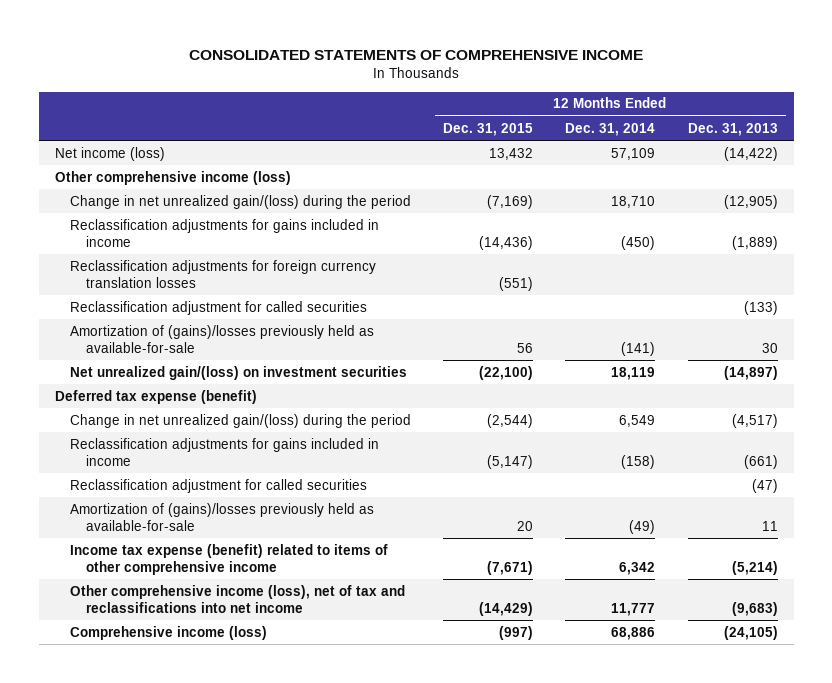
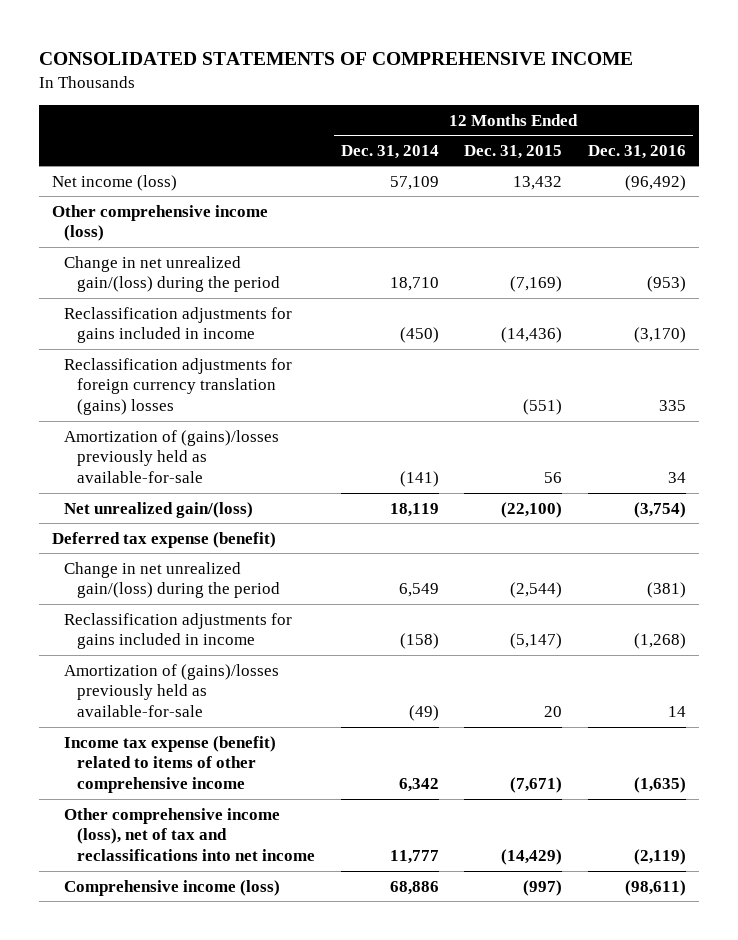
- | 12 Months Ended Dec. 31, 2015 | 12 Months Ended Dec. 31, 2014 | 12 Months Ended Dec. 31, 2013
+ | 12 Months Ended Dec. 31, 2014 | 12 Months Ended Dec. 31, 2015 | 12 Months Ended Dec. 31, 2016
- Reclassification adjustments for foreign currency translation losses | (551) | |
- Reclassification adjustment for called securities | | | (133)
+ Reclassification adjustments for foreign currency translation (gains) losses | | (551) | 335
- Net unrealized gain/(loss) on investment securities | (22,100) | 18,119 | (14,897)
+ Net unrealized gain/(loss) | 18,119 | (22,100) | (3,754)
- Reclassification adjustment for called securities | | | (47)

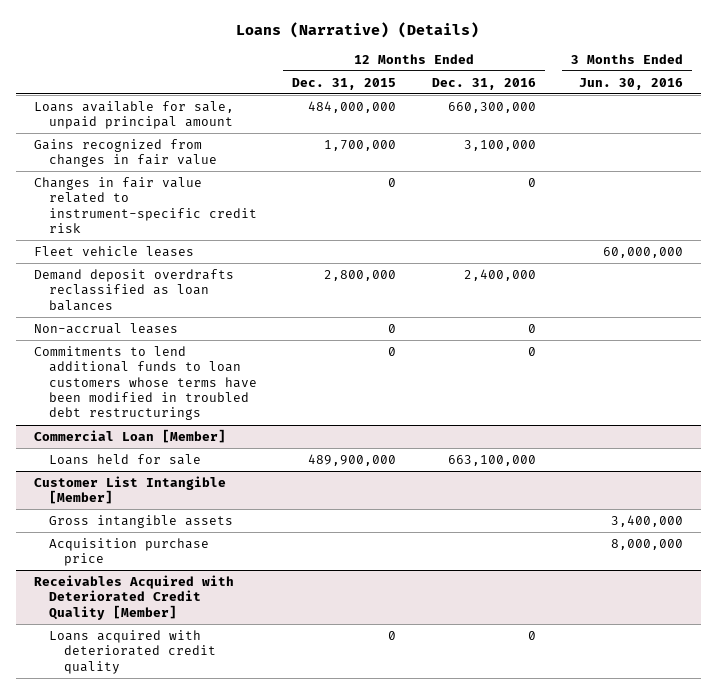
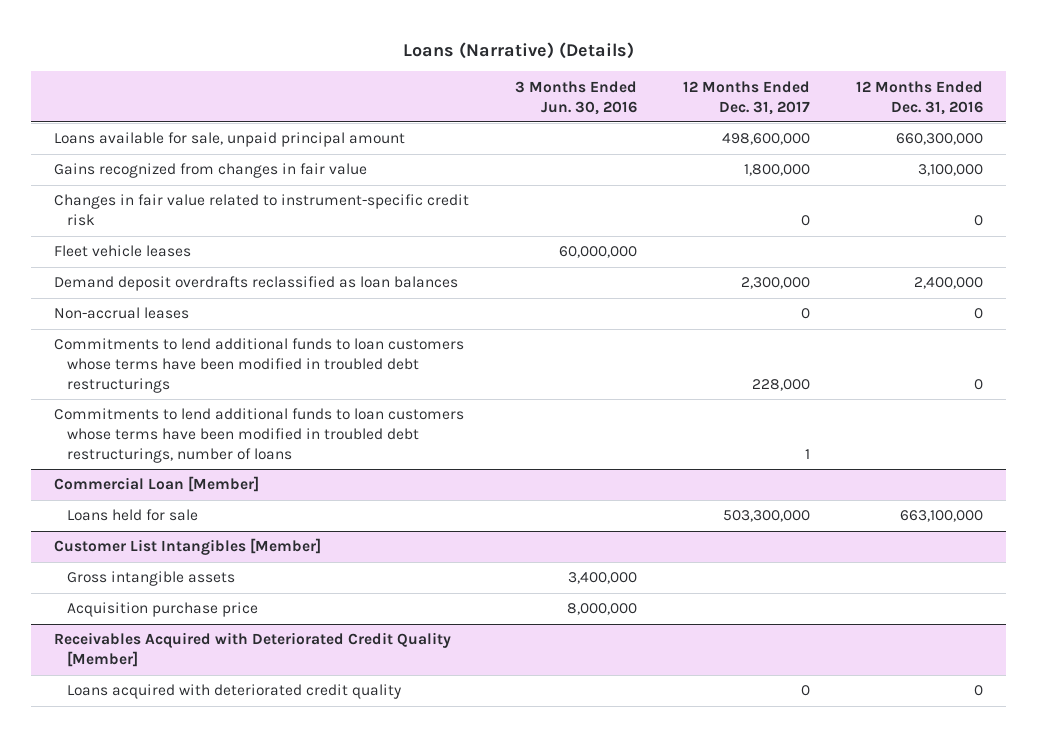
- | 12 Months Ended Dec. 31, 2015 | 12 Months Ended Dec. 31, 2016 | 3 Months Ended Jun. 30, 2016
+ | 3 Months Ended Jun. 30, 2016 | 12 Months Ended Dec. 31, 2017 | 12 Months Ended Dec. 31, 2016
+ Commitments to lend additional funds to loan customers whose terms have been modified in troubled debt restructurings, number of loans | | 1 |
- Customer List Intangible [Member]
+ Customer List Intangibles [Member]

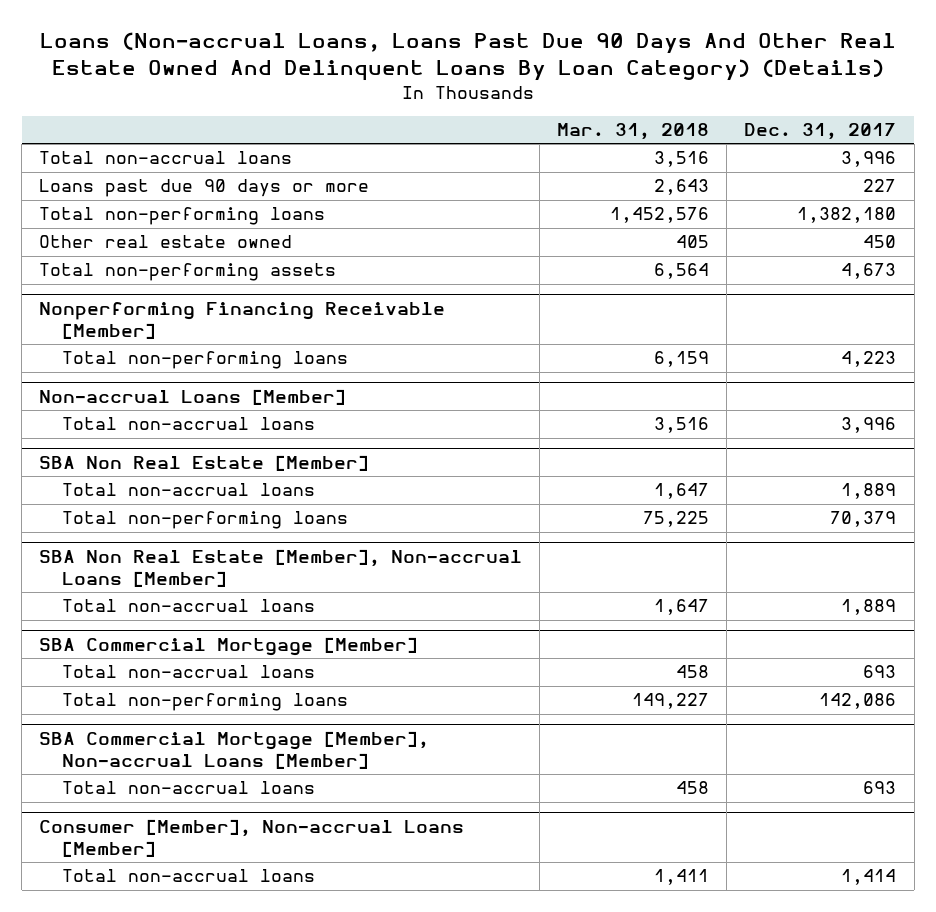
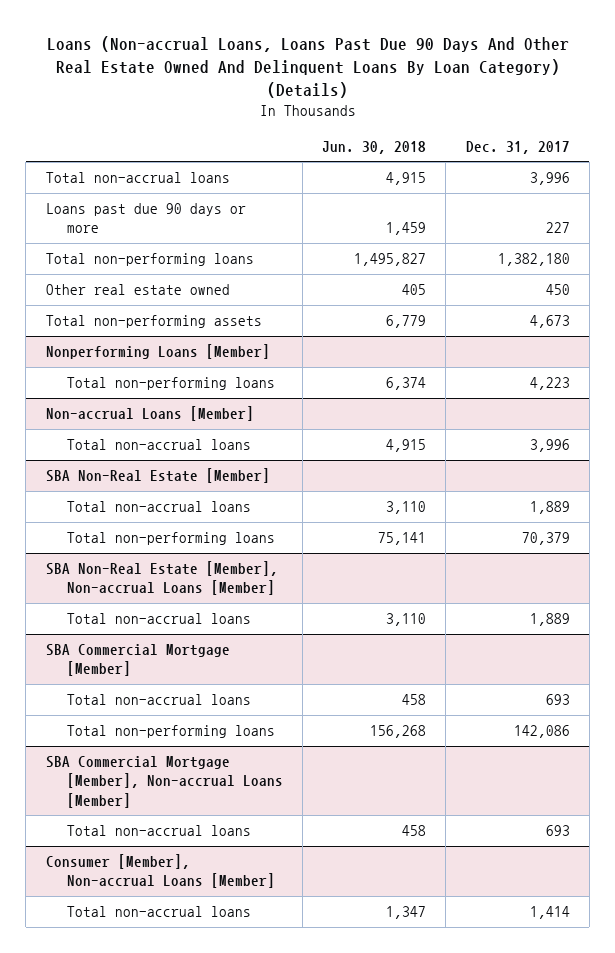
- | Mar. 31, 2018 | Dec. 31, 2017
+ | Jun. 30, 2018 | Dec. 31, 2017
- Nonperforming Financing Receivable [Member]
+ Nonperforming Loans [Member]
- SBA Non Real Estate [Member]
+ SBA Non-Real Estate [Member]
- SBA Non Real Estate [Member], Non-accrual Loans [Member]
+ SBA Non-Real Estate [Member], Non-accrual Loans [Member]

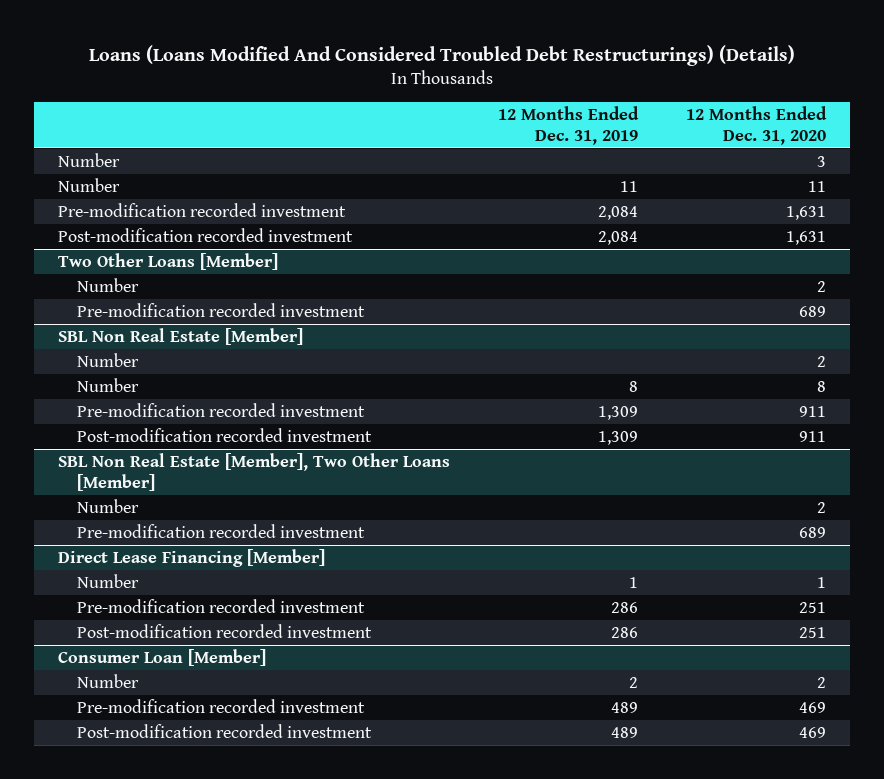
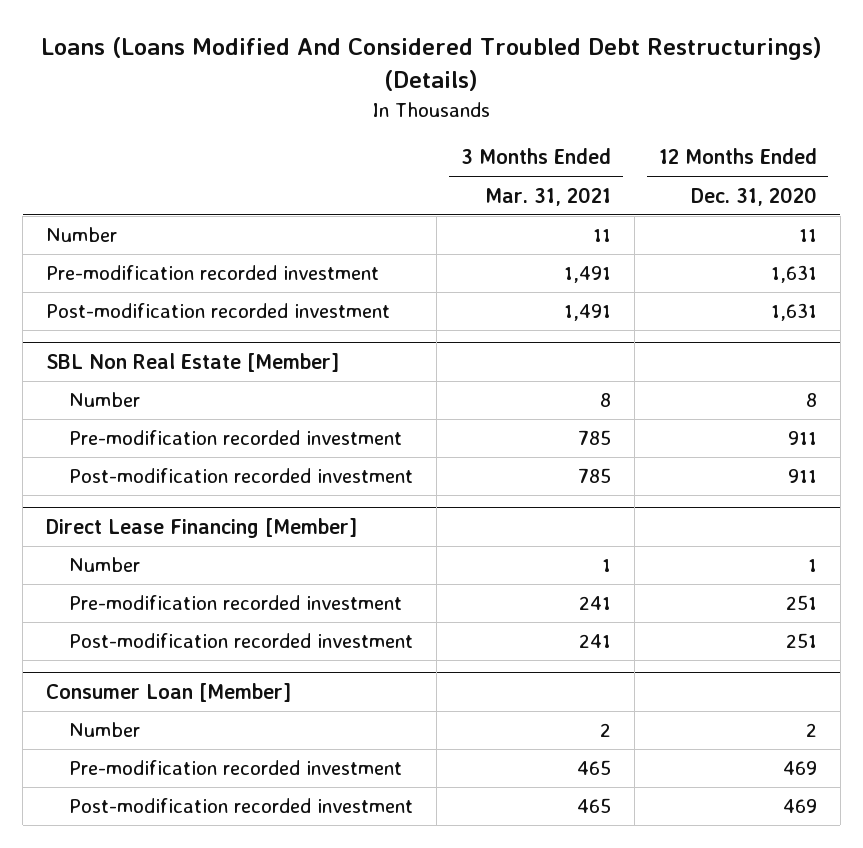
- | 12 Months Ended Dec. 31, 2019 | 12 Months Ended Dec. 31, 2020
+ | 3 Months Ended Mar. 31, 2021 | 12 Months Ended Dec. 31, 2020
- Number | | 3
- Two Other Loans [Member]
- Number | | 2
- Pre-modification recorded investment | | 689
@ SBL Non Real Estate [Member]
- Number | | 2
- SBL Non Real Estate [Member], Two Other Loans [Member]
- Number | | 2
- Pre-modification recorded investment | | 689

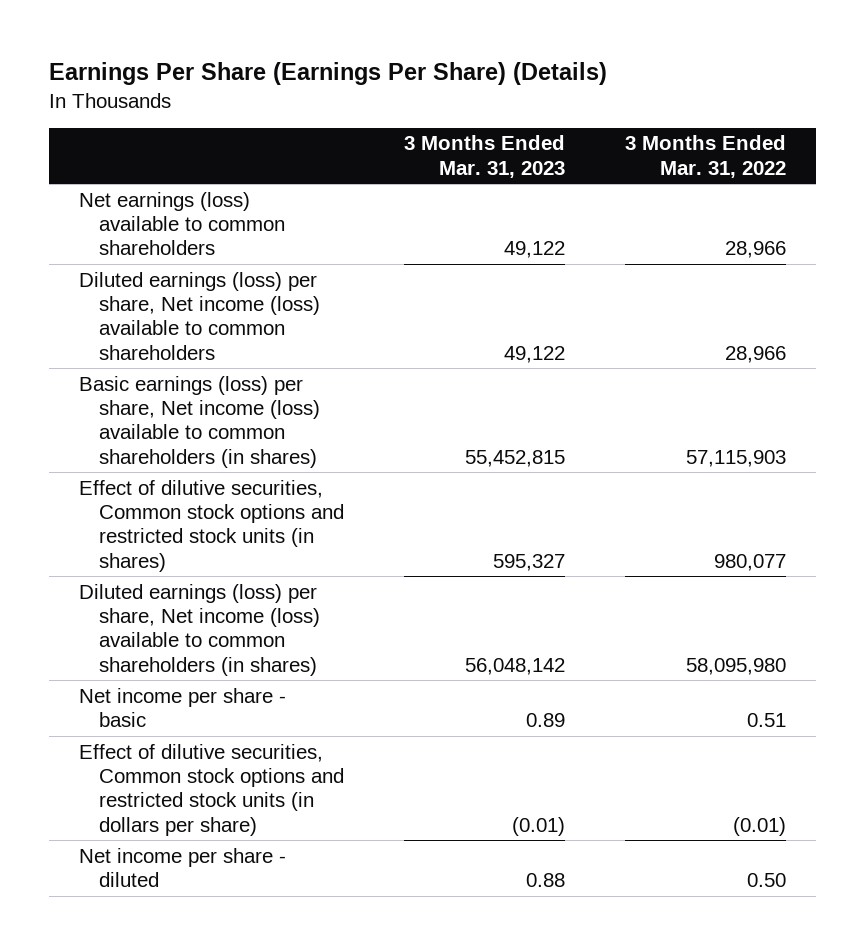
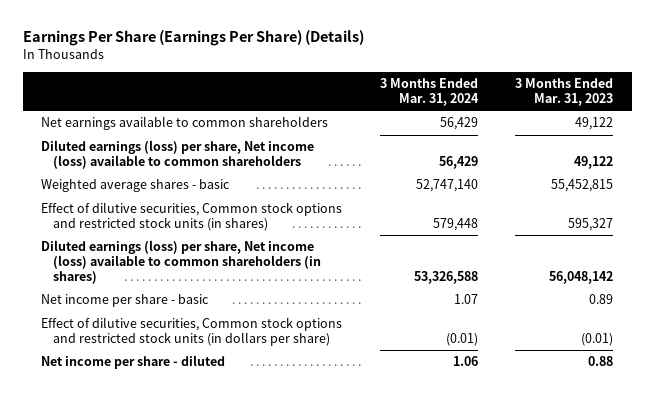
- | 3 Months Ended Mar. 31, 2023 | 3 Months Ended Mar. 31, 2022
+ | 3 Months Ended Mar. 31, 2024 | 3 Months Ended Mar. 31, 2023
- Net earnings (loss) available to common shareholders | 49,122 | 28,966
+ Net earnings available to common shareholders | 56,429 | 49,122
- Basic earnings (loss) per share, Net income (loss) available to common shareholders (in shares) | 55,452,815 | 57,115,903
+ Weighted average shares - basic | 52,747,140 | 55,452,815

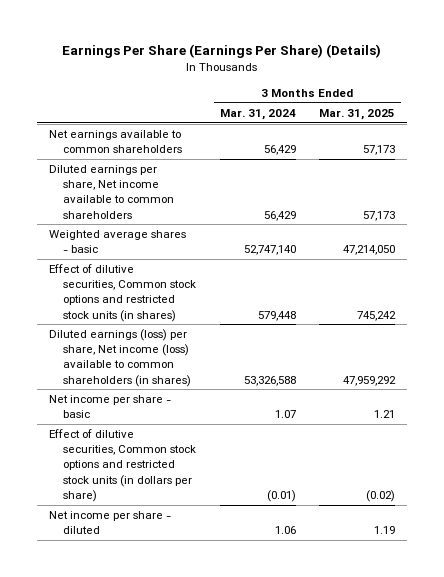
- | 3 Months Ended Mar. 31, 2024 | 3 Months Ended Mar. 31, 2023
+ | 3 Months Ended Mar. 31, 2024 | 3 Months Ended Mar. 31, 2025
- Diluted earnings (loss) per share, Net income (loss) available to common shareholders | 56,429 | 49,122
+ Diluted earnings per share, Net income available to common shareholders | 56,429 | 57,173

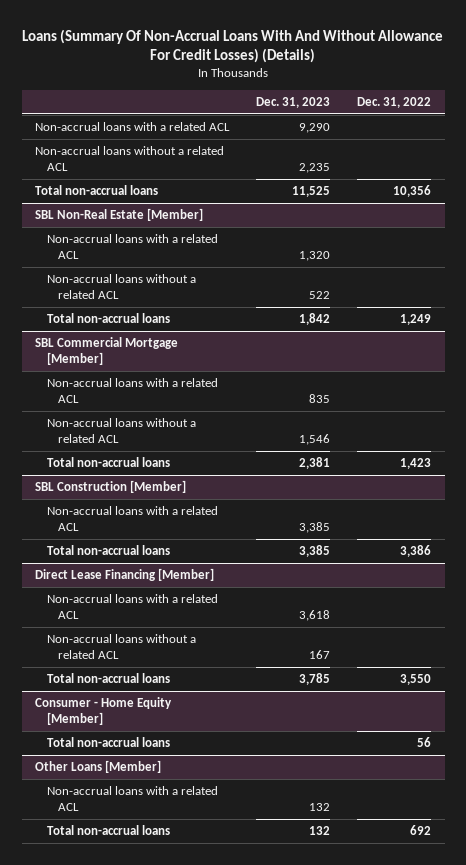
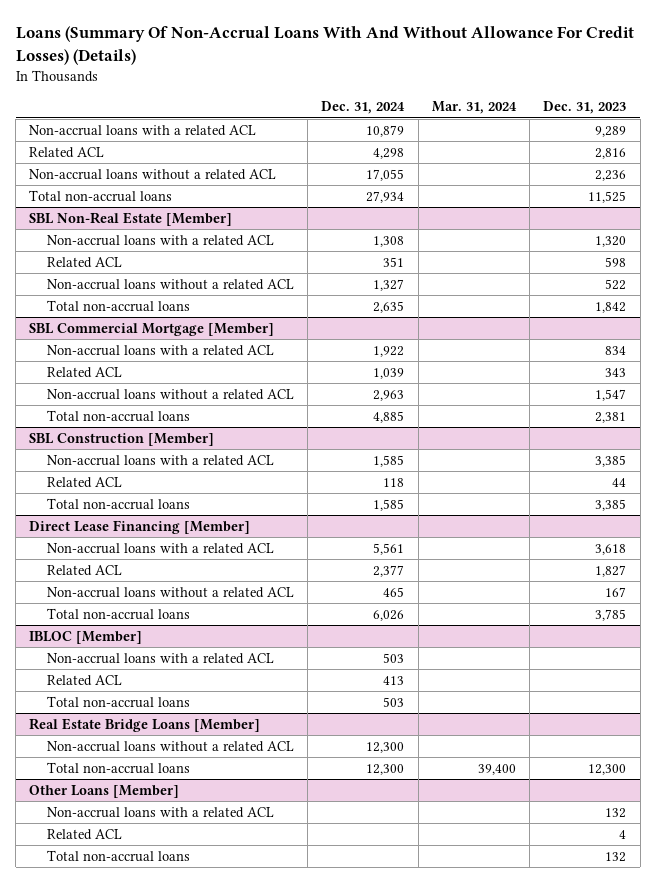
- | Dec. 31, 2023 | Dec. 31, 2022
+ | Dec. 31, 2024 | Mar. 31, 2024 | Dec. 31, 2023
- Non-accrual loans with a related ACL | 9,290 |
- Non-accrual loans without a related ACL | 2,235 |
+ Non-accrual loans with a related ACL | 10,879 | | 9,289
+ Related ACL | 4,298 | | 2,816
+ Non-accrual loans without a related ACL | 17,055 | | 2,236
@ SBL Non-Real Estate [Member]
+ Related ACL | 351 | | 598
@ SBL Commercial Mortgage [Member]
- Non-accrual loans with a related ACL | 835 |
- Non-accrual loans without a related ACL | 1,546 |
+ Non-accrual loans with a related ACL | 1,922 | | 834
+ Related ACL | 1,039 | | 343
+ Non-accrual loans without a related ACL | 2,963 | | 1,547
@ SBL Construction [Member]
+ Related ACL | 118 | | 44
@ Direct Lease Financing [Member]
+ Related ACL | 2,377 | | 1,827
- Consumer - Home Equity [Member]
+ IBLOC [Member]
+ Non-accrual loans with a related ACL | 503 | |
+ Related ACL | 413 | |
+ Real Estate Bridge Loans [Member]
+ Non-accrual loans without a related ACL | 12,300 | |
+ Total non-accrual loans | 12,300 | 39,400 | 12,300
@ Other Loans [Member]
+ Related ACL | | | 4

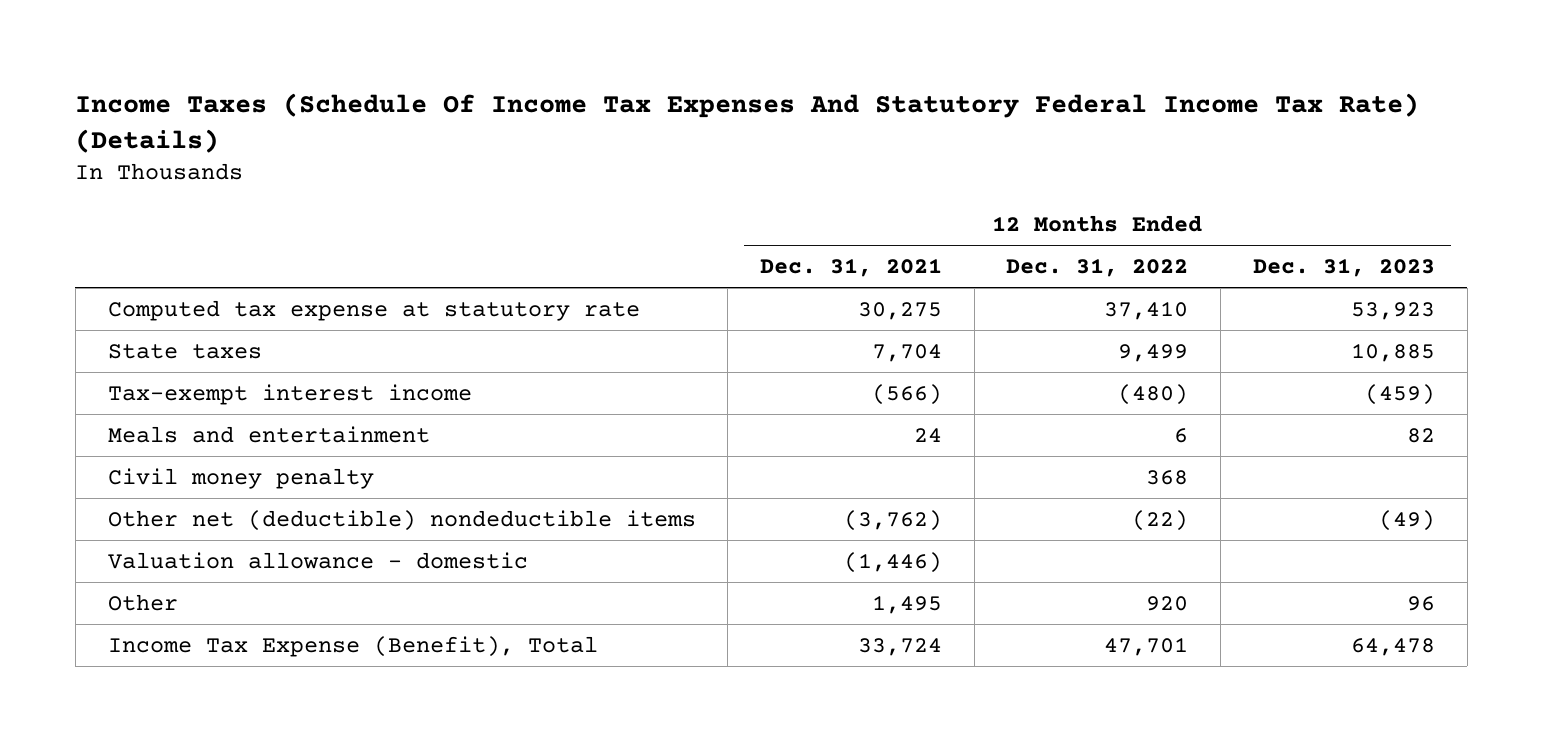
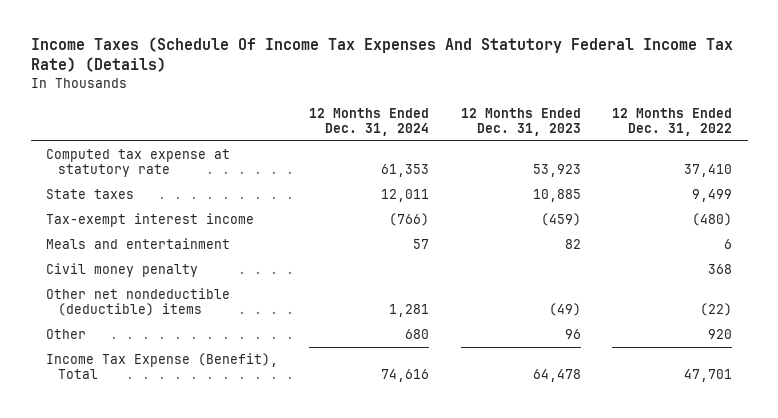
- | 12 Months Ended Dec. 31, 2021 | 12 Months Ended Dec. 31, 2022 | 12 Months Ended Dec. 31, 2023
+ | 12 Months Ended Dec. 31, 2024 | 12 Months Ended Dec. 31, 2023 | 12 Months Ended Dec. 31, 2022
- Other net (deductible) nondeductible items | (3,762) | (22) | (49)
- Valuation allowance - domestic | (1,446) | |
+ Other net nondeductible (deductible) items | 1,281 | (49) | (22)

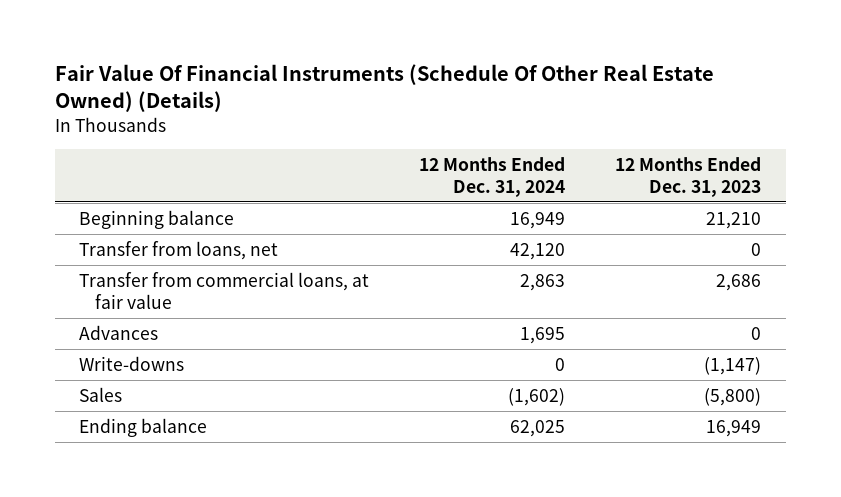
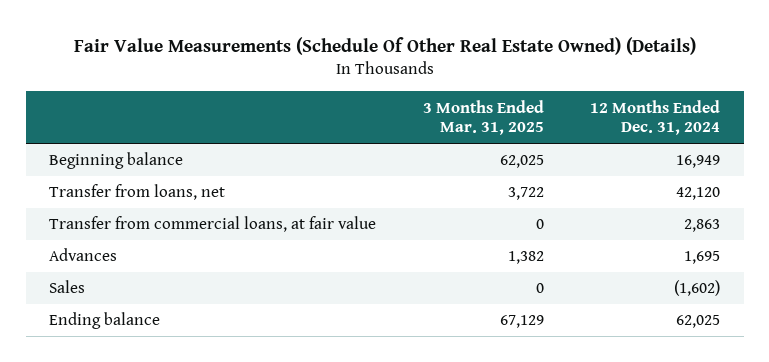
- Fair Value Of Financial Instruments (Schedule Of Other Real Estate Owned) (Details)
+ Fair Value Measurements (Schedule Of Other Real Estate Owned) (Details)
- | 12 Months Ended Dec. 31, 2024 | 12 Months Ended Dec. 31, 2023
+ | 3 Months Ended Mar. 31, 2025 | 12 Months Ended Dec. 31, 2024
- Write-downs | 0 | (1,147)

